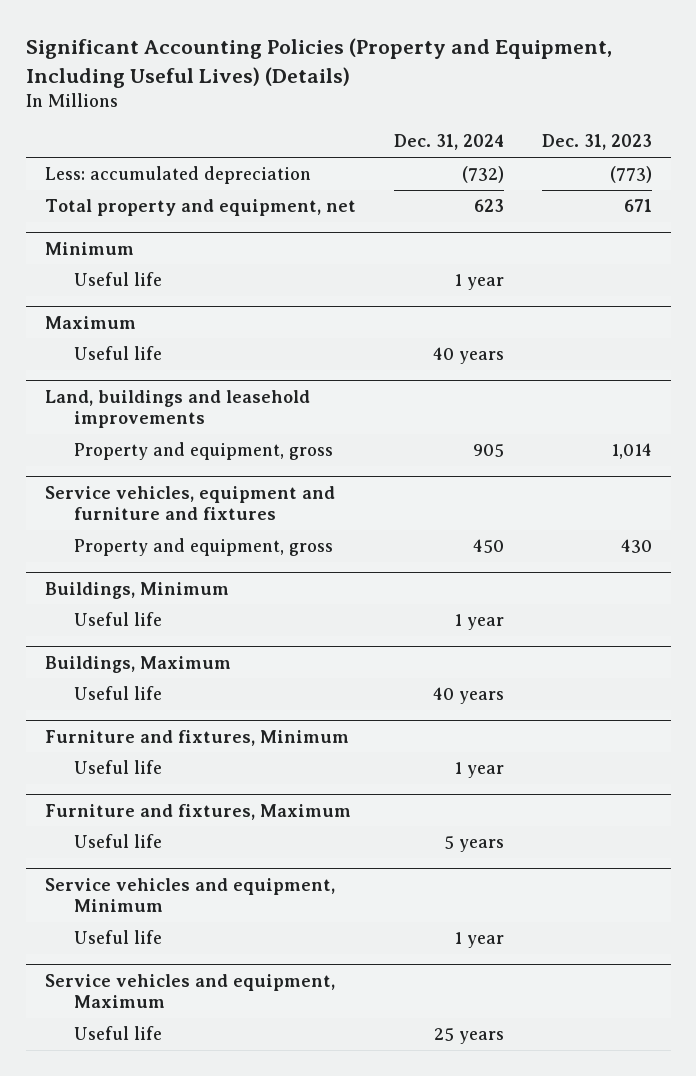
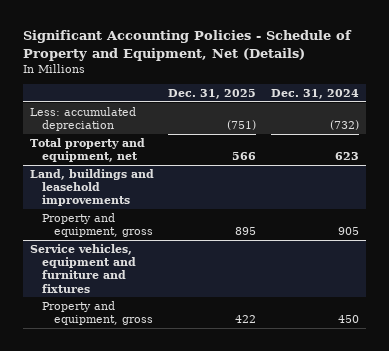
- Significant Accounting Policies (Property and Equipment, Including Useful Lives) (Details)
+ Significant Accounting Policies - Schedule of Property and Equipment, Net (Details)
- | Dec. 31, 2024 | Dec. 31, 2023
+ | Dec. 31, 2025 | Dec. 31, 2024
- Minimum
- Useful life | 1 year |
- Maximum
- Useful life | 40 years |
- Buildings, Minimum
- Useful life | 1 year |
- Buildings, Maximum
- Useful life | 40 years |
- Furniture and fixtures, Minimum
- Useful life | 1 year |
- Furniture and fixtures, Maximum
- Useful life | 5 years |
- Service vehicles and equipment, Minimum
- Useful life | 1 year |
- Service vehicles and equipment, Maximum
- Useful life | 25 years |

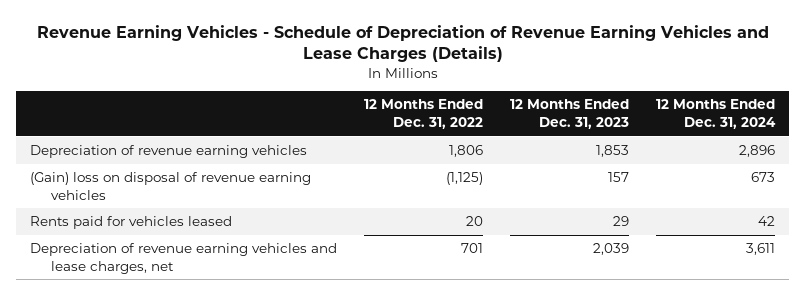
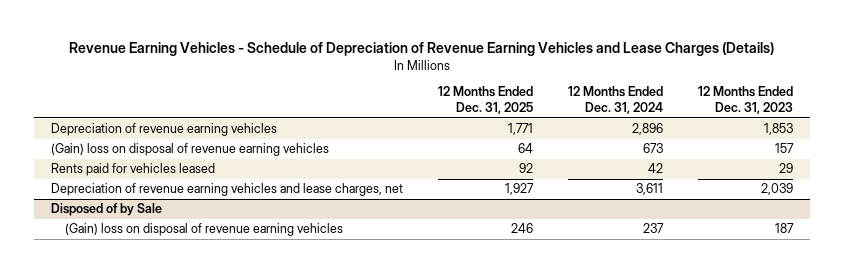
- | 12 Months Ended Dec. 31, 2022 | 12 Months Ended Dec. 31, 2023 | 12 Months Ended Dec. 31, 2024
+ | 12 Months Ended Dec. 31, 2025 | 12 Months Ended Dec. 31, 2024 | 12 Months Ended Dec. 31, 2023
+ Disposed of by Sale
+ (Gain) loss on disposal of revenue earning vehicles | 246 | 237 | 187

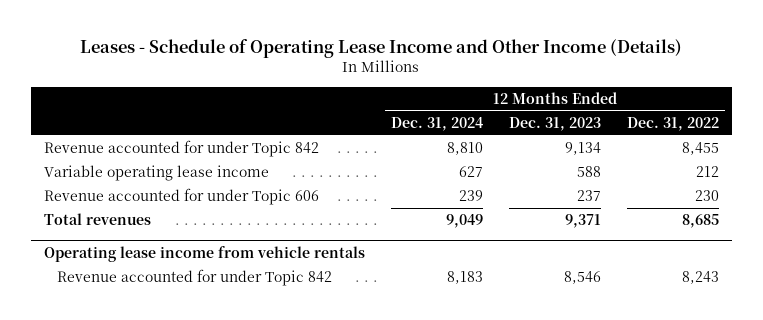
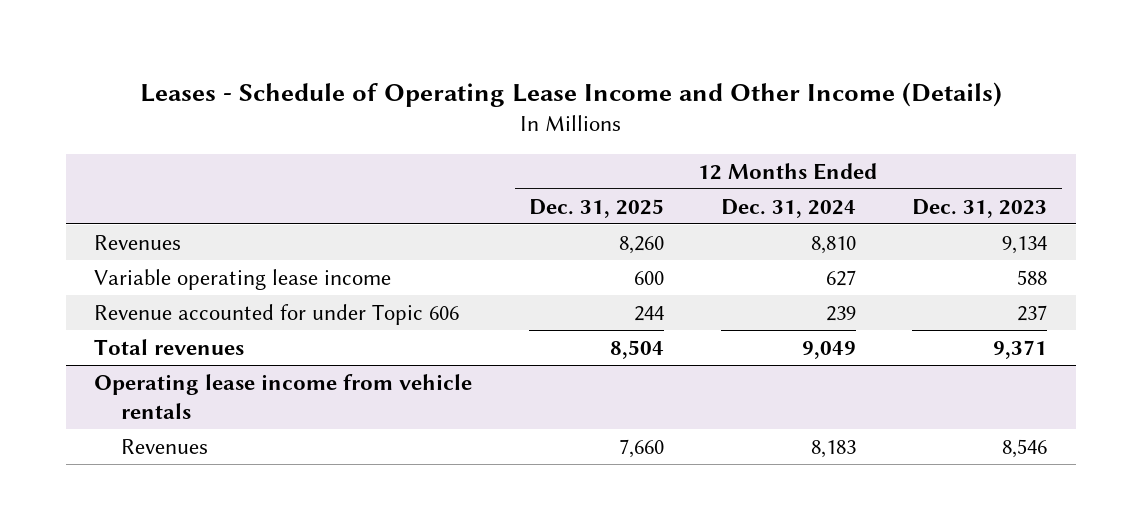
- | 12 Months Ended Dec. 31, 2024 | 12 Months Ended Dec. 31, 2023 | 12 Months Ended Dec. 31, 2022
+ | 12 Months Ended Dec. 31, 2025 | 12 Months Ended Dec. 31, 2024 | 12 Months Ended Dec. 31, 2023
- Revenue accounted for under Topic 842 | 8,810 | 9,134 | 8,455
+ Revenues | 8,260 | 8,810 | 9,134
@ Operating lease income from vehicle rentals
- Revenue accounted for under Topic 842 | 8,183 | 8,546 | 8,243
+ Revenues | 7,660 | 8,183 | 8,546

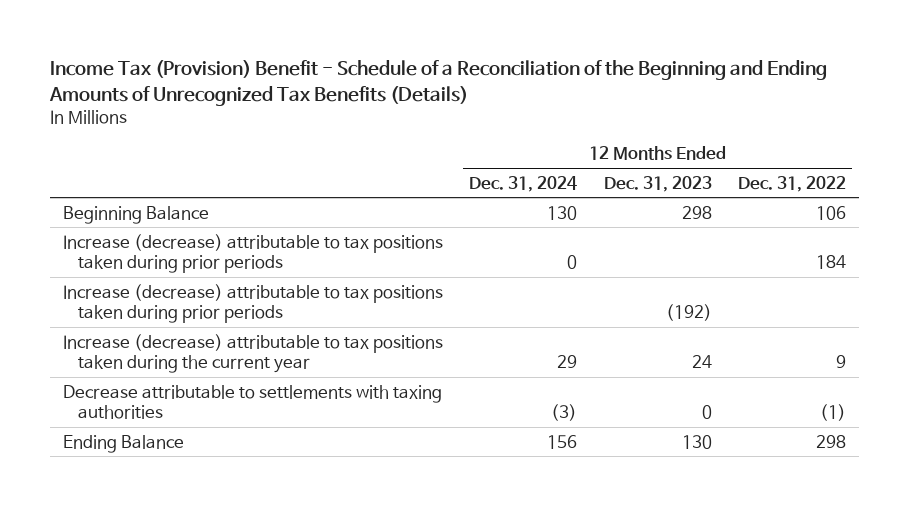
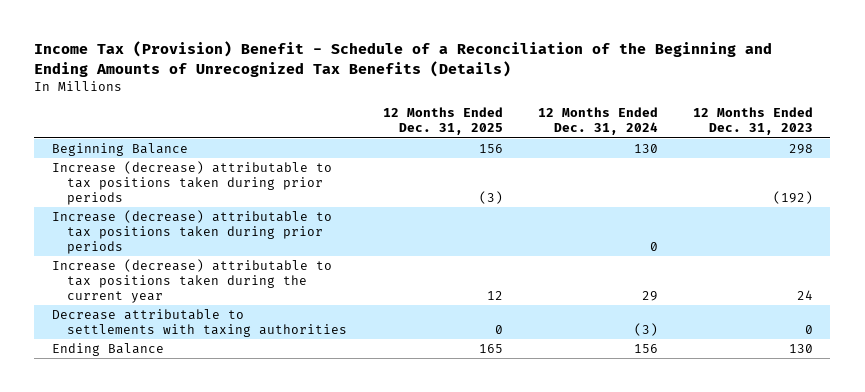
- | 12 Months Ended Dec. 31, 2024 | 12 Months Ended Dec. 31, 2023 | 12 Months Ended Dec. 31, 2022
+ | 12 Months Ended Dec. 31, 2025 | 12 Months Ended Dec. 31, 2024 | 12 Months Ended Dec. 31, 2023
moved down: Increase (decrease) attributable to tax positions taken during prior periods | | 0 |

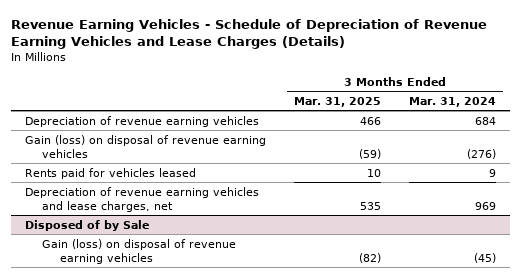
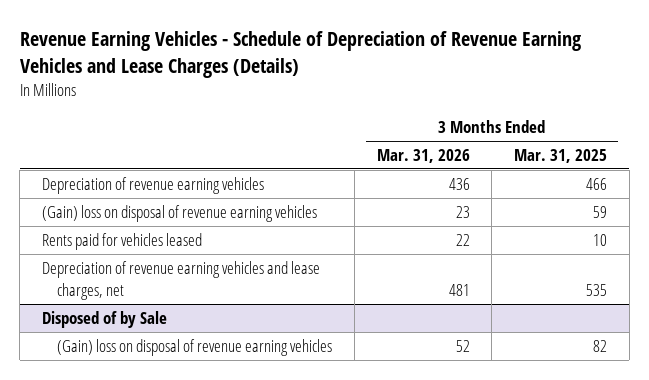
- | 3 Months Ended Mar. 31, 2025 | 3 Months Ended Mar. 31, 2024
+ | 3 Months Ended Mar. 31, 2026 | 3 Months Ended Mar. 31, 2025
- Gain (loss) on disposal of revenue earning vehicles | (59) | (276)
+ (Gain) loss on disposal of revenue earning vehicles | 23 | 59
@ Disposed of by Sale
- Gain (loss) on disposal of revenue earning vehicles | (82) | (45)
+ (Gain) loss on disposal of revenue earning vehicles | 52 | 82

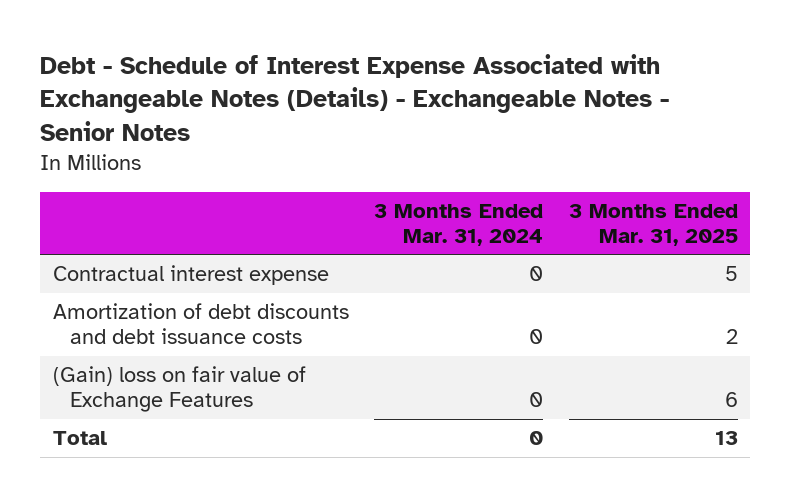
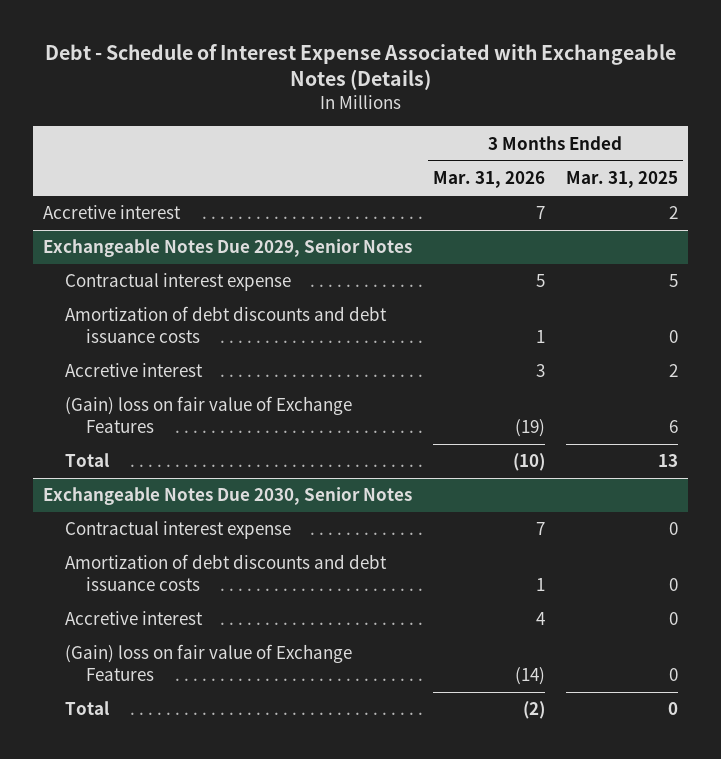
- Debt - Schedule of Interest Expense Associated with Exchangeable Notes (Details) - Exchangeable Notes - Senior Notes
+ Debt - Schedule of Interest Expense Associated with Exchangeable Notes (Details)
- | 3 Months Ended Mar. 31, 2024 | 3 Months Ended Mar. 31, 2025
+ | 3 Months Ended Mar. 31, 2026 | 3 Months Ended Mar. 31, 2025
+ Accretive interest | 7 | 2
+ Exchangeable Notes Due 2029, Senior Notes
- Amortization of debt discounts and debt issuance costs | 0 | 2
+ Amortization of debt discounts and debt issuance costs | 1 | 0
+ Accretive interest | 3 | 2
+ Exchangeable Notes Due 2030, Senior Notes
+ Contractual interest expense | 7 | 0
+ Amortization of debt discounts and debt issuance costs | 1 | 0
+ Accretive interest | 4 | 0
+ (Gain) loss on fair value of Exchange Features | (14) | 0
+ Total | (2) | 0

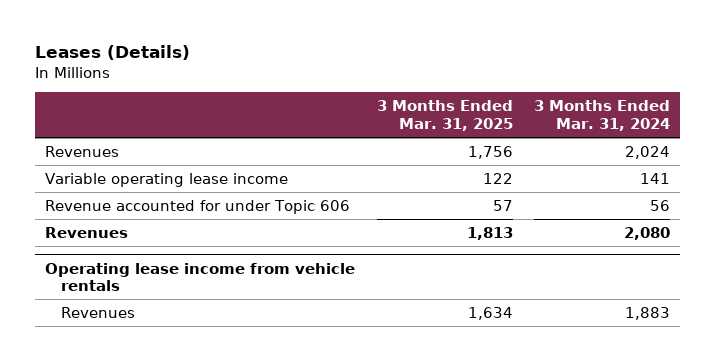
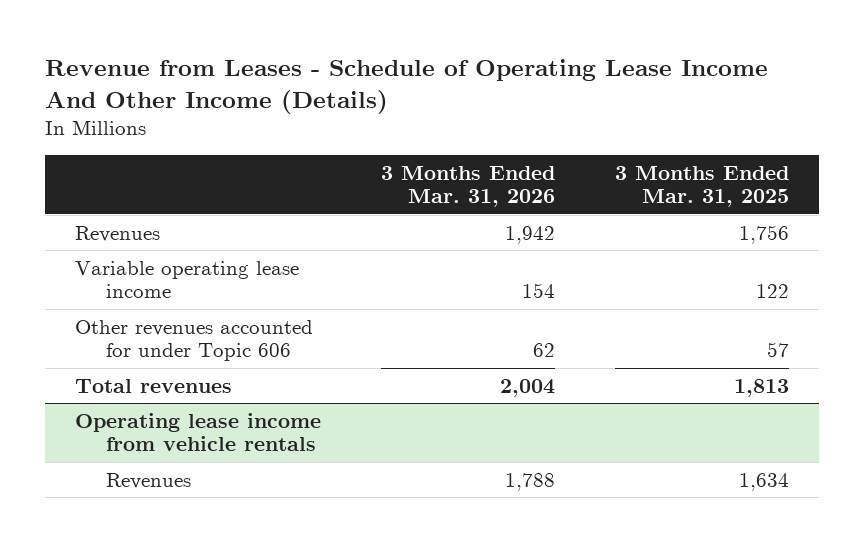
- Leases (Details)
+ Revenue from Leases - Schedule of Operating Lease Income And Other Income (Details)
- | 3 Months Ended Mar. 31, 2025 | 3 Months Ended Mar. 31, 2024
+ | 3 Months Ended Mar. 31, 2026 | 3 Months Ended Mar. 31, 2025
- Revenue accounted for under Topic 606 | 57 | 56
- Revenues | 1,813 | 2,080
+ Other revenues accounted for under Topic 606 | 62 | 57
+ Total revenues | 2,004 | 1,813

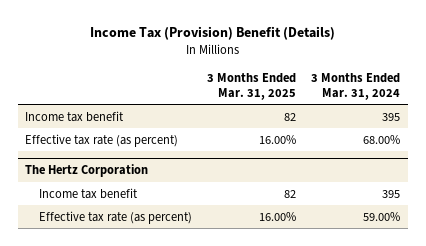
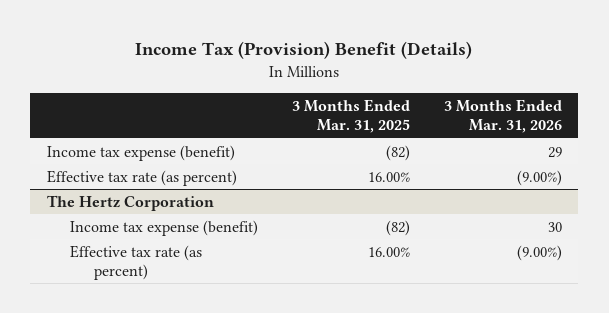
- | 3 Months Ended Mar. 31, 2025 | 3 Months Ended Mar. 31, 2024
+ | 3 Months Ended Mar. 31, 2025 | 3 Months Ended Mar. 31, 2026
- Income tax benefit | 82 | 395
+ Income tax expense (benefit) | (82) | 29
@ The Hertz Corporation
- Income tax benefit | 82 | 395
+ Income tax expense (benefit) | (82) | 30

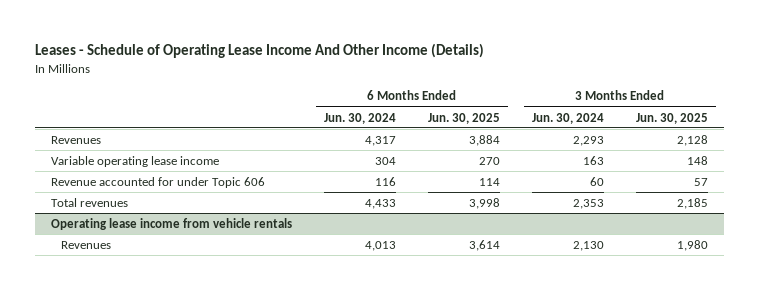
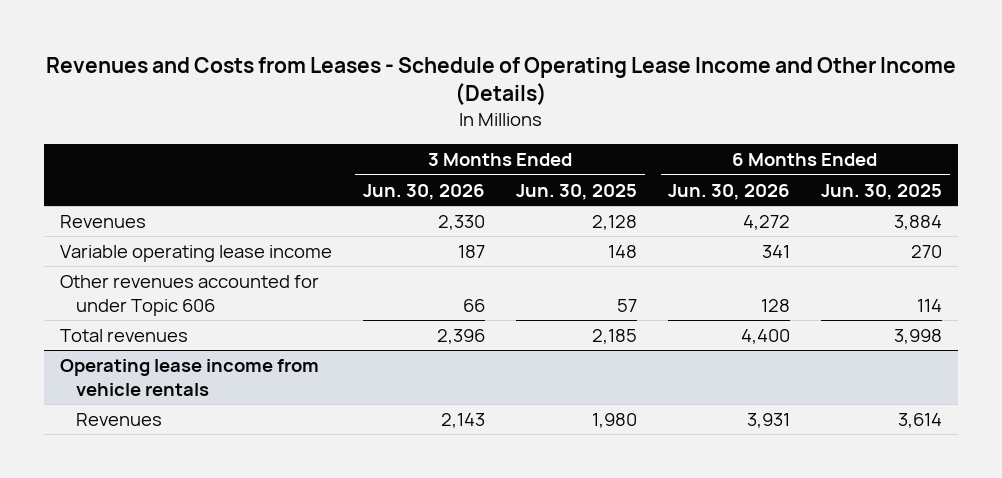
- Leases - Schedule of Operating Lease Income And Other Income (Details)
+ Revenues and Costs from Leases - Schedule of Operating Lease Income and Other Income (Details)
- | 6 Months Ended Jun. 30, 2024 | 6 Months Ended Jun. 30, 2025 | 3 Months Ended Jun. 30, 2024 | 3 Months Ended Jun. 30, 2025
+ | 3 Months Ended Jun. 30, 2026 | 3 Months Ended Jun. 30, 2025 | 6 Months Ended Jun. 30, 2026 | 6 Months Ended Jun. 30, 2025
- Revenue accounted for under Topic 606 | 116 | 114 | 60 | 57
+ Other revenues accounted for under Topic 606 | 66 | 57 | 128 | 114

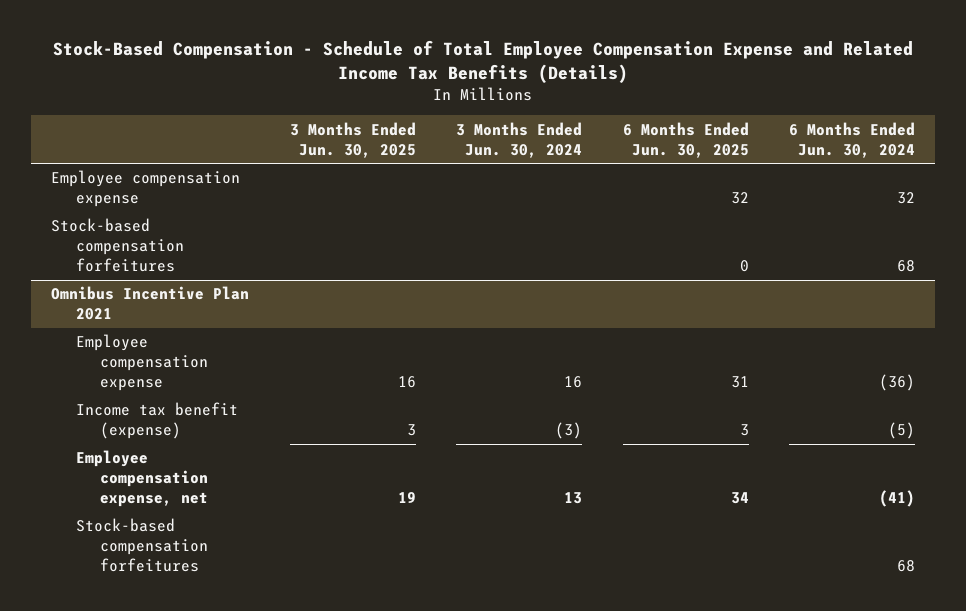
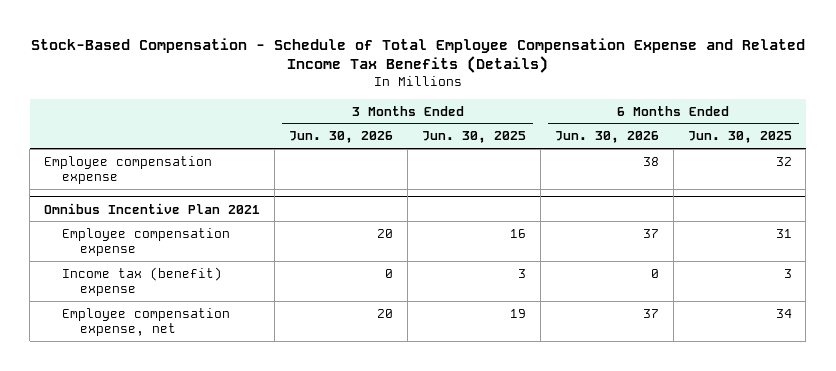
- | 3 Months Ended Jun. 30, 2025 | 3 Months Ended Jun. 30, 2024 | 6 Months Ended Jun. 30, 2025 | 6 Months Ended Jun. 30, 2024
+ | 3 Months Ended Jun. 30, 2026 | 3 Months Ended Jun. 30, 2025 | 6 Months Ended Jun. 30, 2026 | 6 Months Ended Jun. 30, 2025
- Stock-based compensation forfeitures | | | 0 | 68
@ Omnibus Incentive Plan 2021
- Income tax benefit (expense) | 3 | (3) | 3 | (5)
+ Income tax (benefit) expense | 0 | 3 | 0 | 3
- Stock-based compensation forfeitures | | | | 68

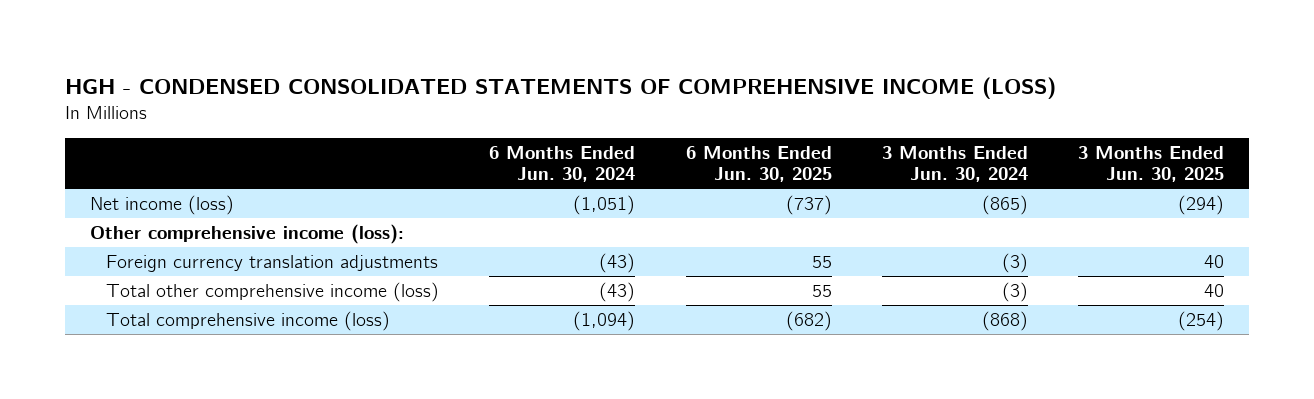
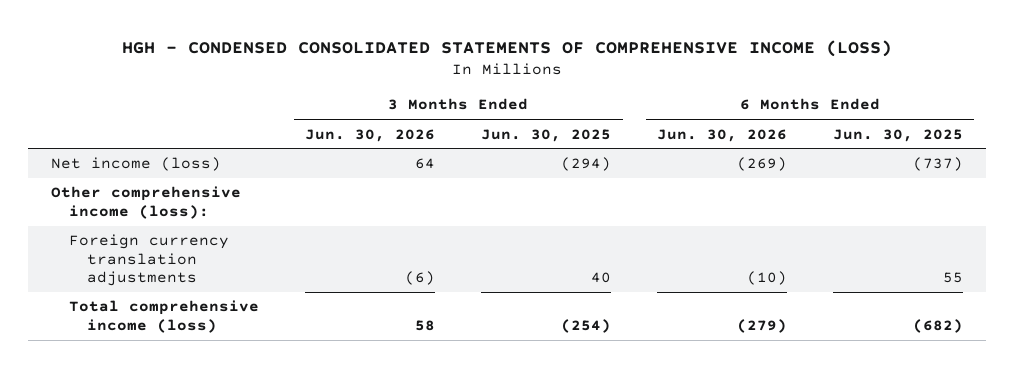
- | 6 Months Ended Jun. 30, 2024 | 6 Months Ended Jun. 30, 2025 | 3 Months Ended Jun. 30, 2024 | 3 Months Ended Jun. 30, 2025
+ | 3 Months Ended Jun. 30, 2026 | 3 Months Ended Jun. 30, 2025 | 6 Months Ended Jun. 30, 2026 | 6 Months Ended Jun. 30, 2025
- Total other comprehensive income (loss) | (43) | 55 | (3) | 40

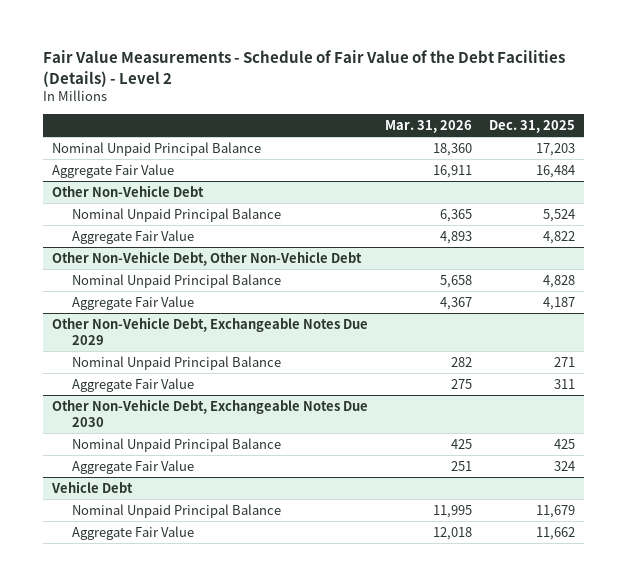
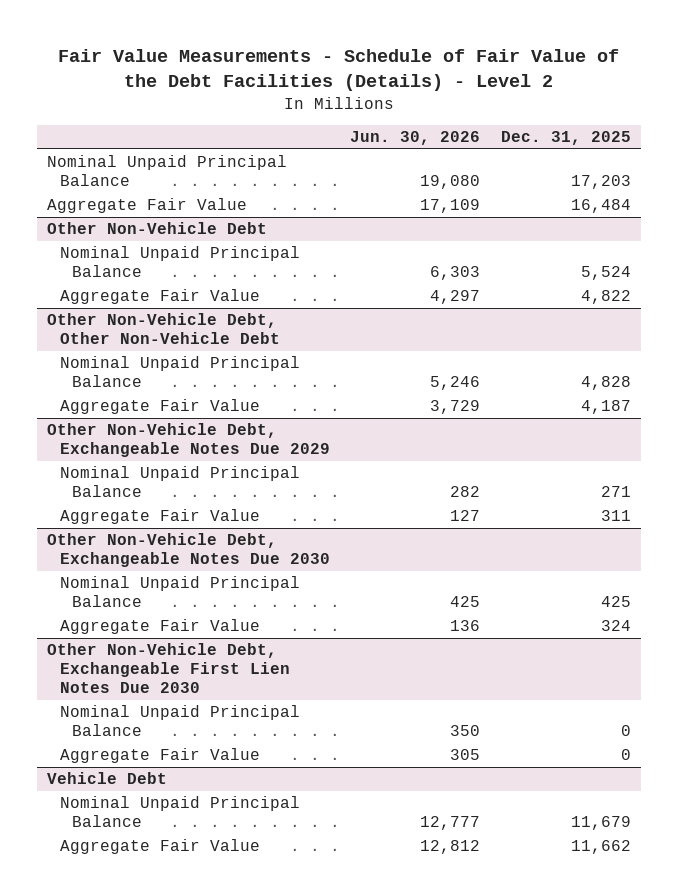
- | Mar. 31, 2026 | Dec. 31, 2025
+ | Jun. 30, 2026 | Dec. 31, 2025
+ Other Non-Vehicle Debt, Exchangeable First Lien Notes Due 2030
+ Nominal Unpaid Principal Balance | 350 | 0
+ Aggregate Fair Value | 305 | 0

